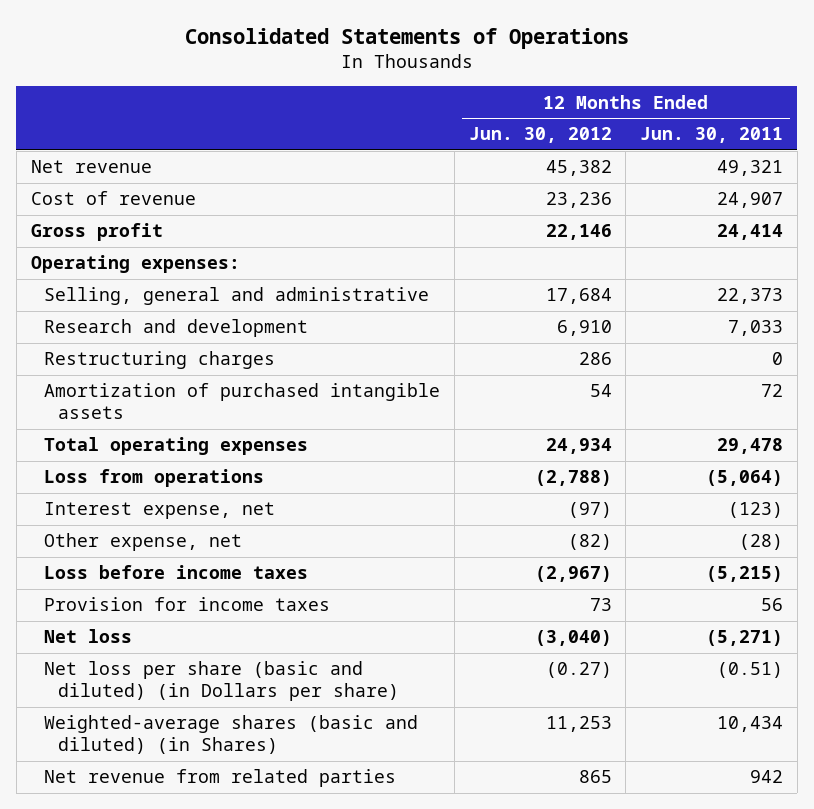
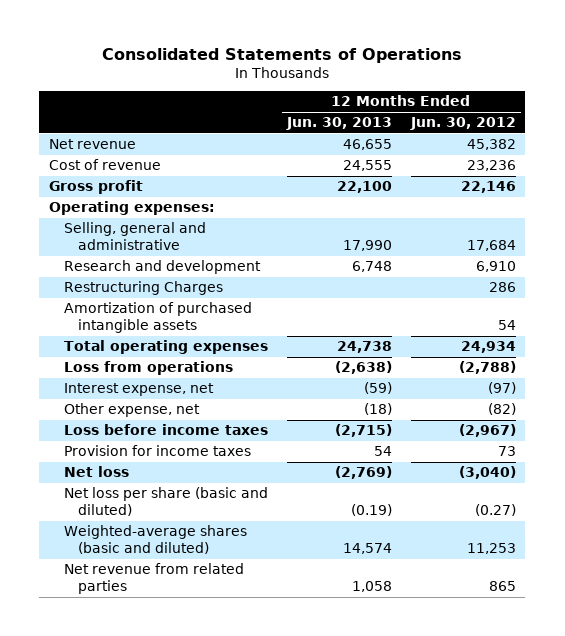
- | 12 Months Ended Jun. 30, 2012 | 12 Months Ended Jun. 30, 2011
+ | 12 Months Ended Jun. 30, 2013 | 12 Months Ended Jun. 30, 2012
- Restructuring charges | 286 | 0
+ Restructuring Charges | | 286
- Net loss per share (basic and diluted) (in Dollars per share) | (0.27) | (0.51)
- Weighted-average shares (basic and diluted) (in Shares) | 11,253 | 10,434
+ Net loss per share (basic and diluted) | (0.19) | (0.27)
+ Weighted-average shares (basic and diluted) | 14,574 | 11,253

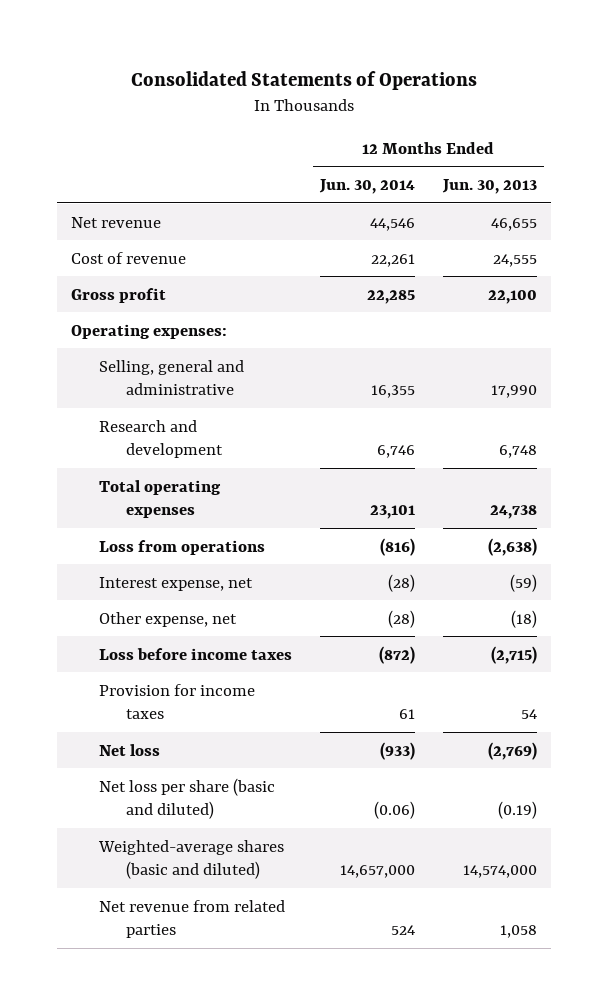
- | 12 Months Ended Jun. 30, 2013 | 12 Months Ended Jun. 30, 2012
+ | 12 Months Ended Jun. 30, 2014 | 12 Months Ended Jun. 30, 2013
- Restructuring Charges | | 286
- Amortization of purchased intangible assets | | 54
- Weighted-average shares (basic and diluted) | 14,574 | 11,253
+ Weighted-average shares (basic and diluted) | 14,657,000 | 14,574,000

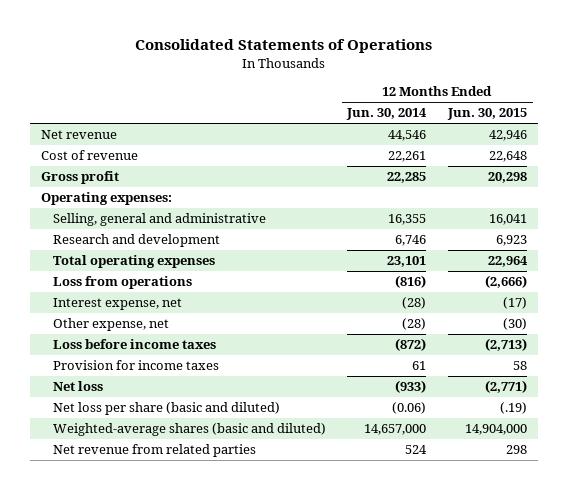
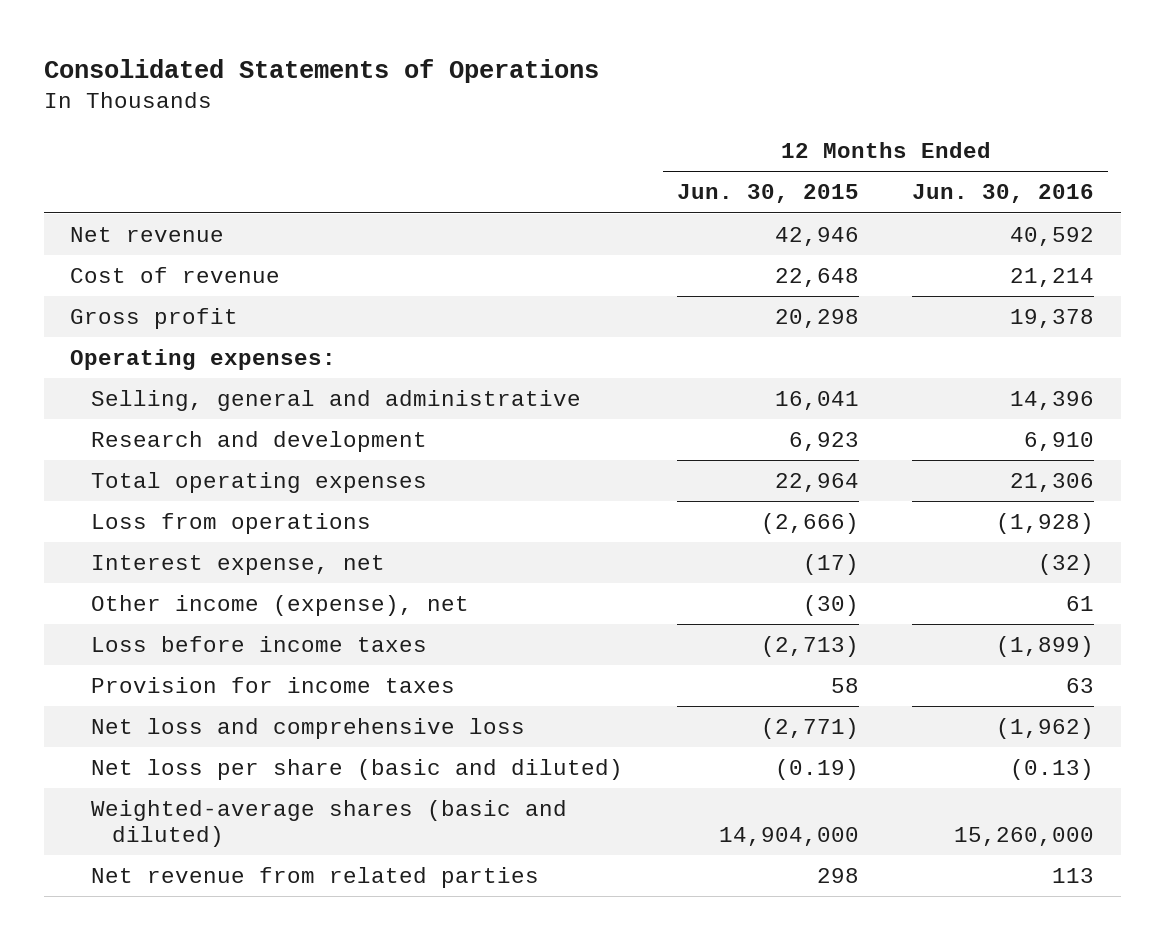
- | 12 Months Ended Jun. 30, 2014 | 12 Months Ended Jun. 30, 2015
+ | 12 Months Ended Jun. 30, 2015 | 12 Months Ended Jun. 30, 2016
- Other expense, net | (28) | (30)
+ Other income (expense), net | (30) | 61
- Net loss | (933) | (2,771)
- Net loss per share (basic and diluted) | (0.06) | (.19)
+ Net loss and comprehensive loss | (2,771) | (1,962)
+ Net loss per share (basic and diluted) | (0.19) | (0.13)

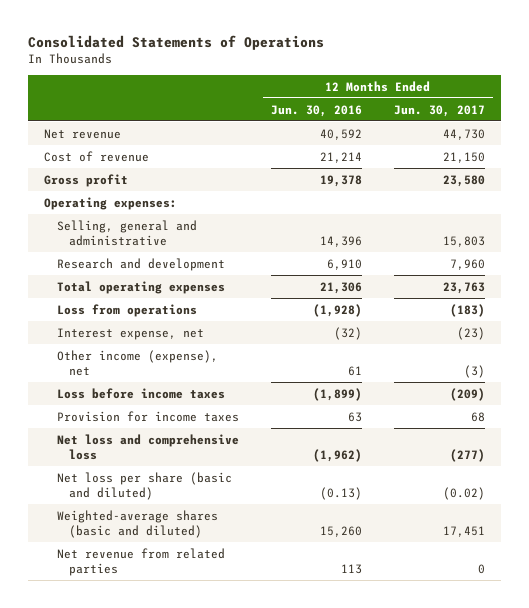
- | 12 Months Ended Jun. 30, 2015 | 12 Months Ended Jun. 30, 2016
+ | 12 Months Ended Jun. 30, 2016 | 12 Months Ended Jun. 30, 2017
- Weighted-average shares (basic and diluted) | 14,904,000 | 15,260,000
+ Weighted-average shares (basic and diluted) | 15,260 | 17,451

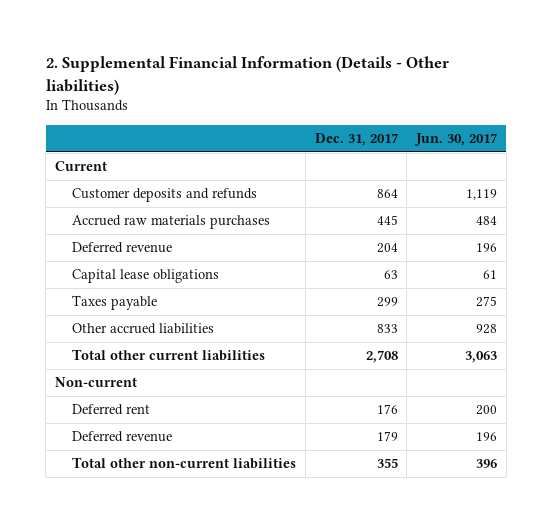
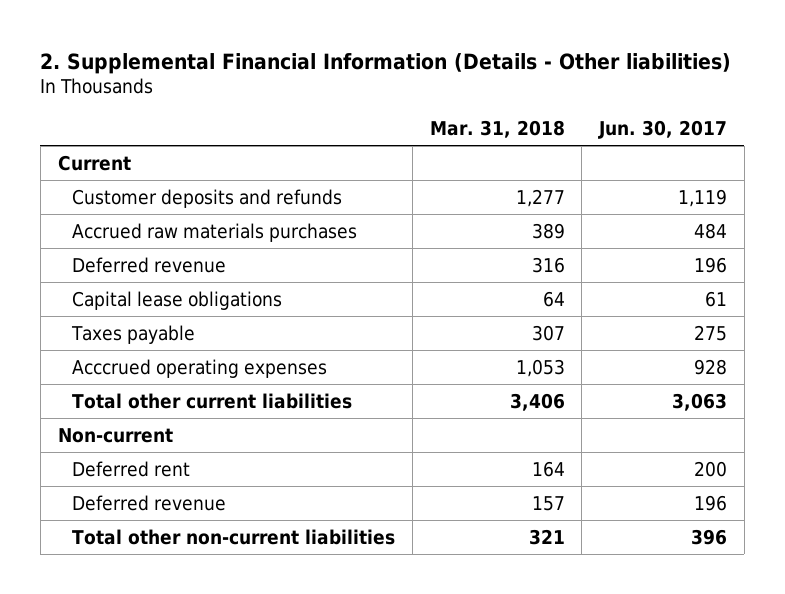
- | Dec. 31, 2017 | Jun. 30, 2017
+ | Mar. 31, 2018 | Jun. 30, 2017
- Other accrued liabilities | 833 | 928
+ Acccrued operating expenses | 1,053 | 928

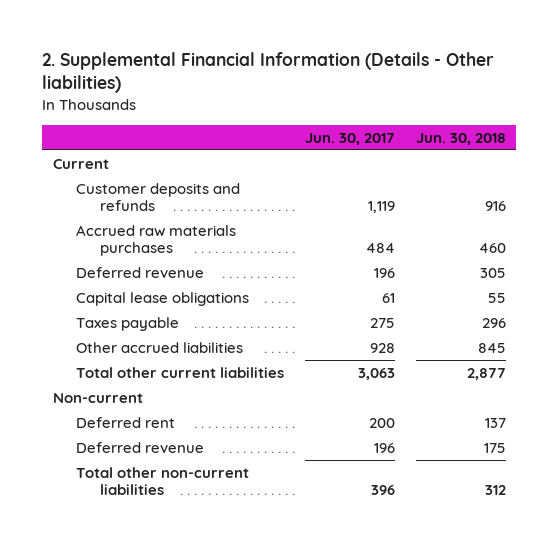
- | Mar. 31, 2018 | Jun. 30, 2017
+ | Jun. 30, 2017 | Jun. 30, 2018
- Acccrued operating expenses | 1,053 | 928
+ Other accrued liabilities | 928 | 845

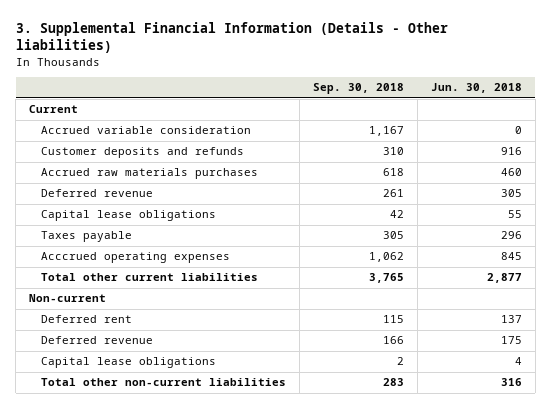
- 2. Supplemental Financial Information (Details - Other liabilities)
+ 3. Supplemental Financial Information (Details - Other liabilities)
- | Jun. 30, 2017 | Jun. 30, 2018
+ | Sep. 30, 2018 | Jun. 30, 2018
+ Accrued variable consideration | 1,167 | 0
- Other accrued liabilities | 928 | 845
+ Acccrued operating expenses | 1,062 | 845
- Total other non-current liabilities | 396 | 312
+ Capital lease obligations | 2 | 4
+ Total other non-current liabilities | 283 | 316

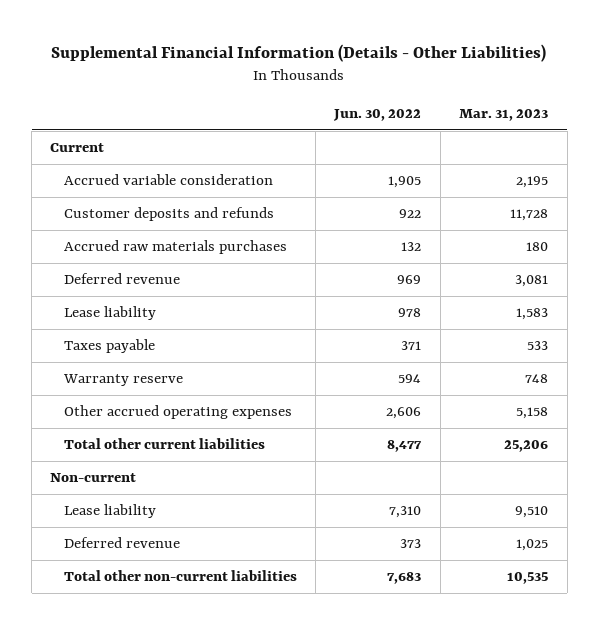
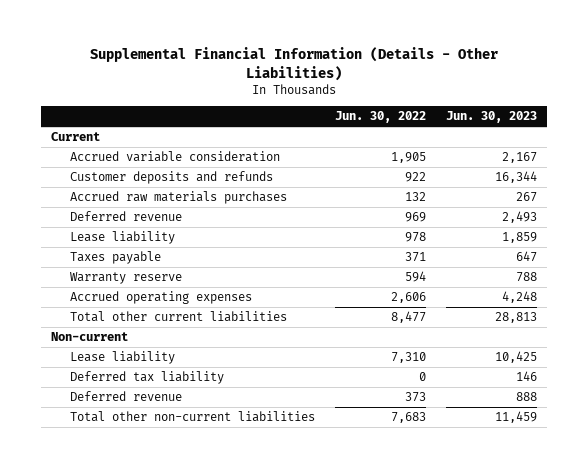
- | Jun. 30, 2022 | Mar. 31, 2023
+ | Jun. 30, 2022 | Jun. 30, 2023
- Other accrued operating expenses | 2,606 | 5,158
+ Accrued operating expenses | 2,606 | 4,248
+ Deferred tax liability | 0 | 146

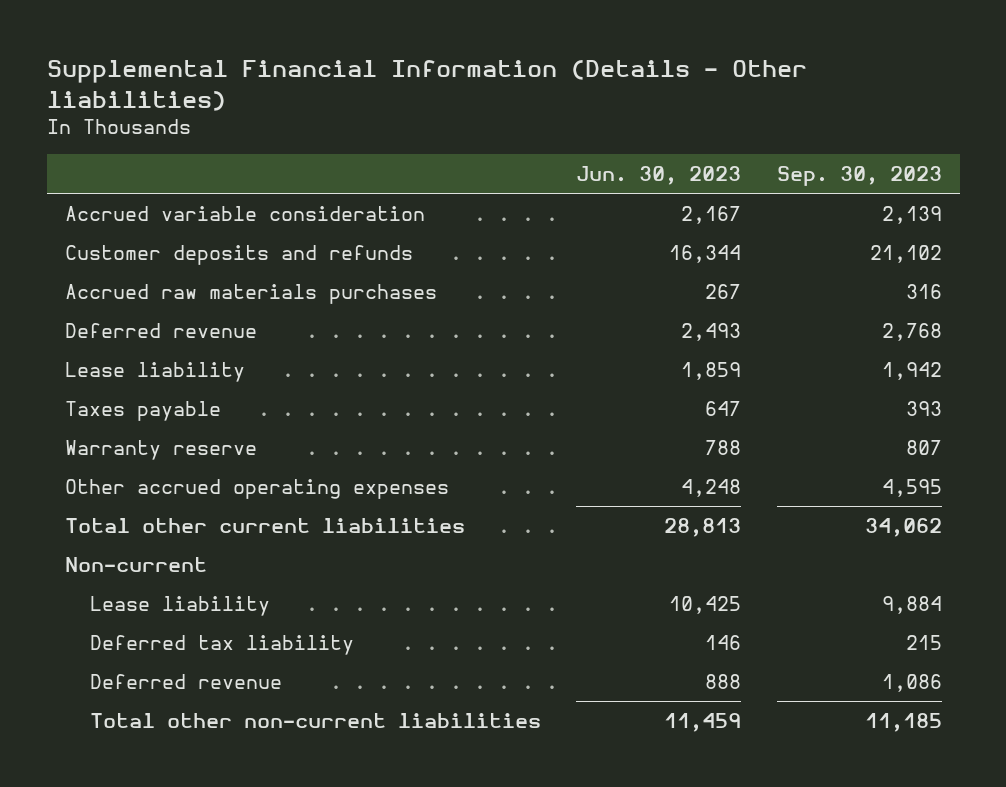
- Supplemental Financial Information (Details - Other Liabilities)
+ Supplemental Financial Information (Details - Other liabilities)
- | Jun. 30, 2022 | Jun. 30, 2023
+ | Jun. 30, 2023 | Sep. 30, 2023
- Current
- Accrued operating expenses | 2,606 | 4,248
+ Other accrued operating expenses | 4,248 | 4,595

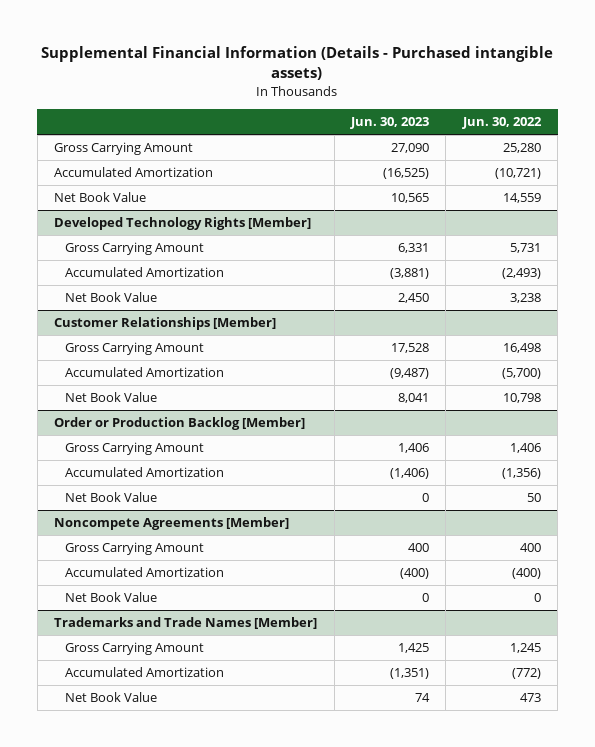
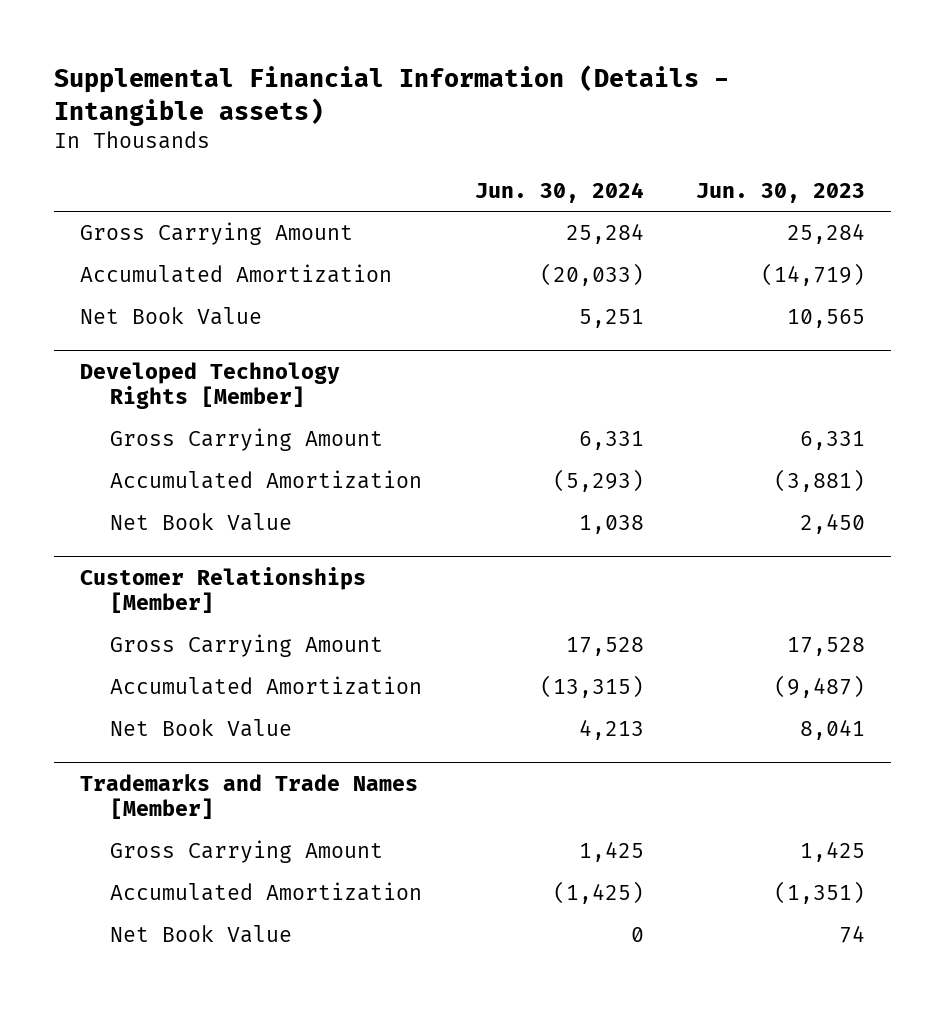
- Supplemental Financial Information (Details - Purchased intangible assets)
+ Supplemental Financial Information (Details - Intangible assets)
- | Jun. 30, 2023 | Jun. 30, 2022
+ | Jun. 30, 2024 | Jun. 30, 2023
- Gross Carrying Amount | 27,090 | 25,280
- Accumulated Amortization | (16,525) | (10,721)
+ Gross Carrying Amount | 25,284 | 25,284
+ Accumulated Amortization | (20,033) | (14,719)
- Order or Production Backlog [Member]
- Gross Carrying Amount | 1,406 | 1,406
- Accumulated Amortization | (1,406) | (1,356)
- Net Book Value | 0 | 50
- Noncompete Agreements [Member]
- Gross Carrying Amount | 400 | 400
- Accumulated Amortization | (400) | (400)
- Net Book Value | 0 | 0

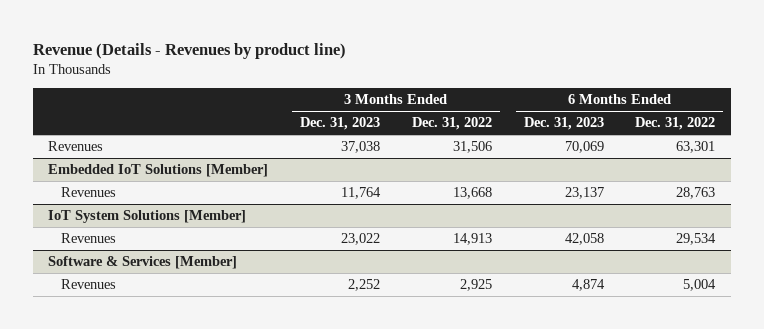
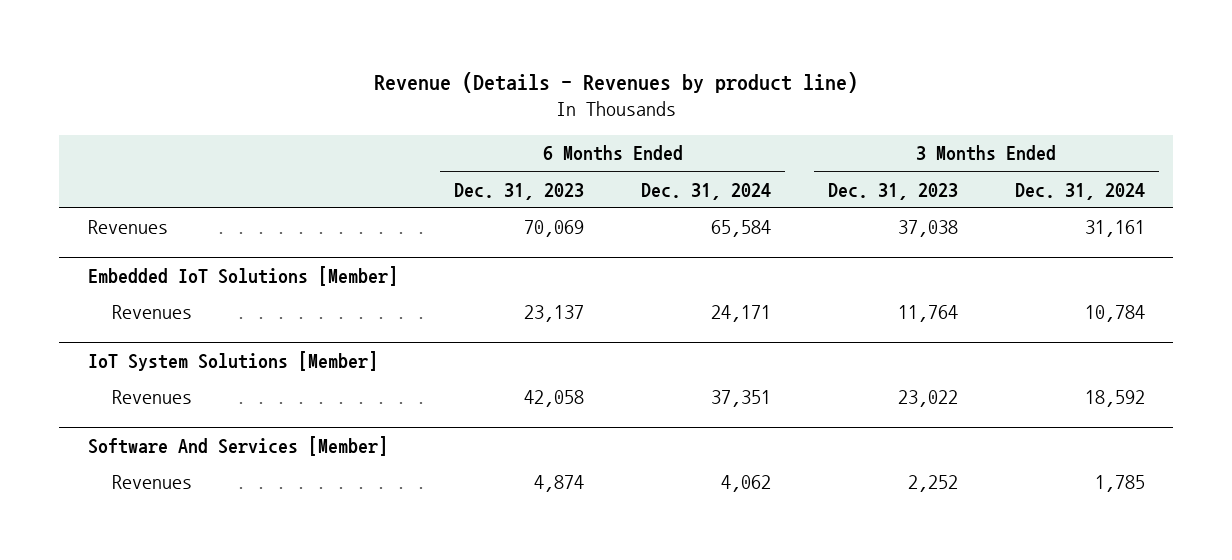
- | 3 Months Ended Dec. 31, 2023 | 3 Months Ended Dec. 31, 2022 | 6 Months Ended Dec. 31, 2023 | 6 Months Ended Dec. 31, 2022
+ | 6 Months Ended Dec. 31, 2023 | 6 Months Ended Dec. 31, 2024 | 3 Months Ended Dec. 31, 2023 | 3 Months Ended Dec. 31, 2024
- Software & Services [Member]
+ Software And Services [Member]

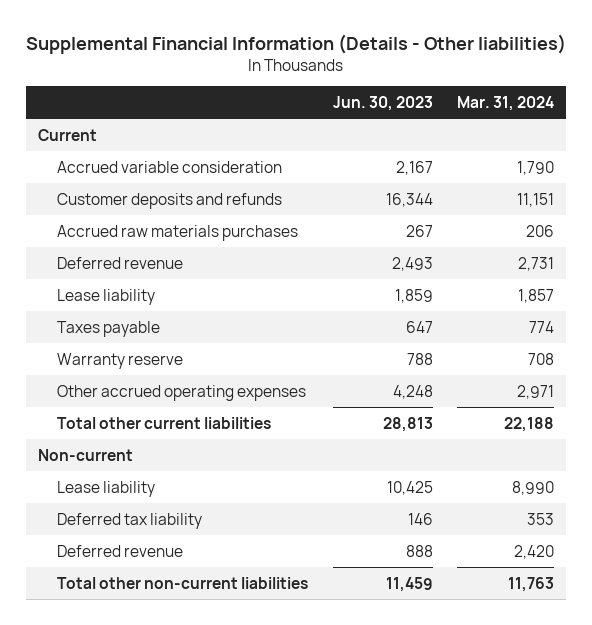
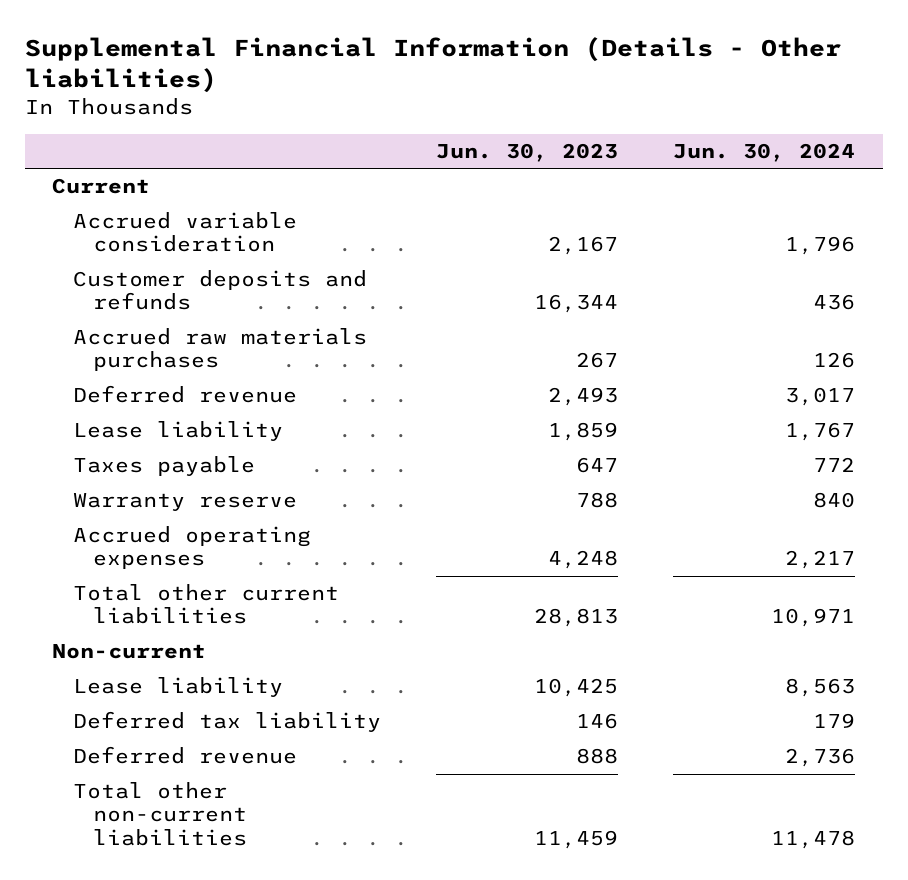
- | Jun. 30, 2023 | Mar. 31, 2024
+ | Jun. 30, 2023 | Jun. 30, 2024
- Other accrued operating expenses | 4,248 | 2,971
+ Accrued operating expenses | 4,248 | 2,217

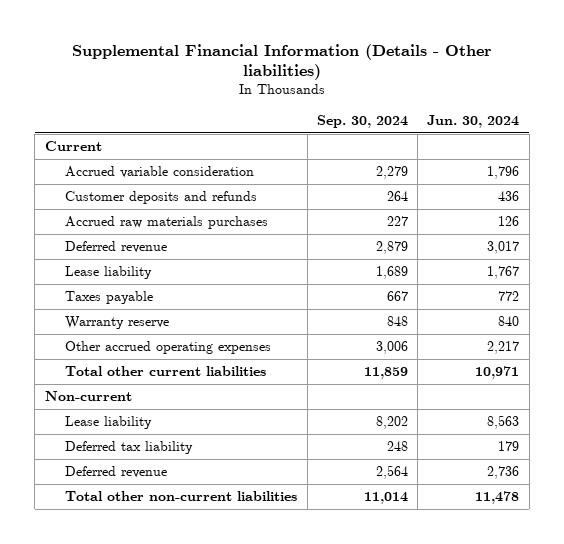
- | Jun. 30, 2023 | Jun. 30, 2024
+ | Sep. 30, 2024 | Jun. 30, 2024
- Accrued operating expenses | 4,248 | 2,217
+ Other accrued operating expenses | 3,006 | 2,217

